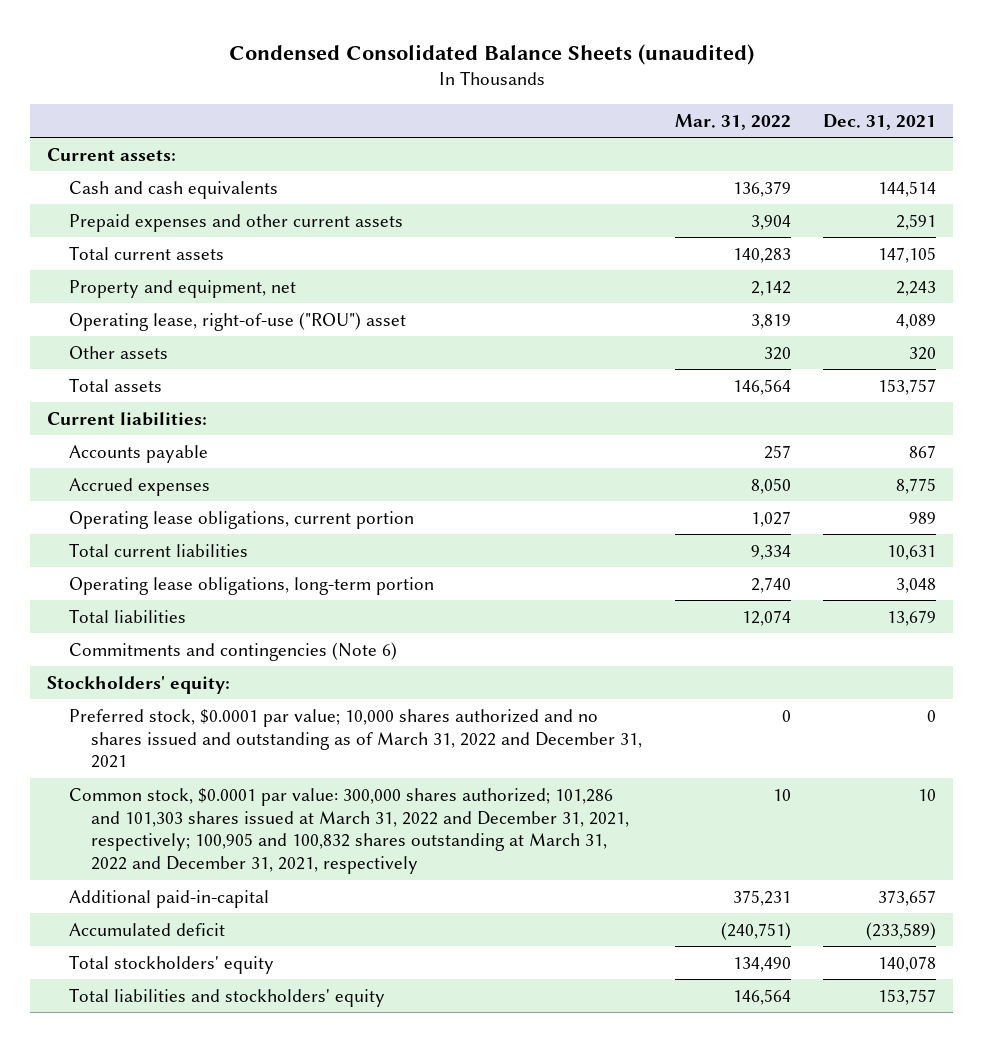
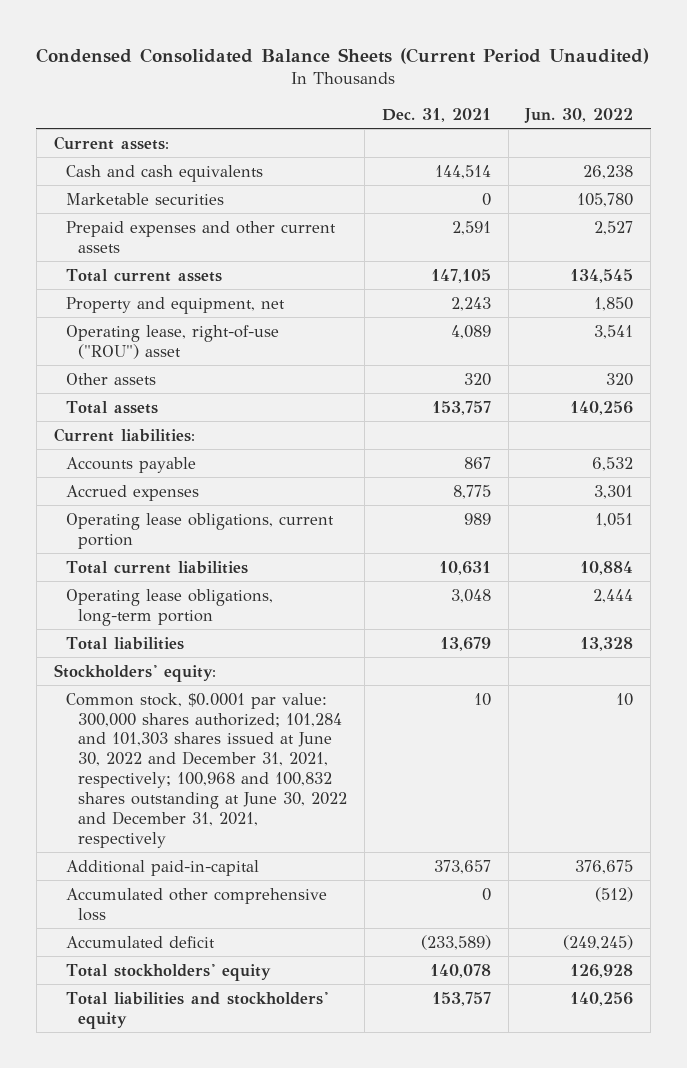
- Condensed Consolidated Balance Sheets (unaudited)
+ Condensed Consolidated Balance Sheets (Current Period Unaudited)
- | Mar. 31, 2022 | Dec. 31, 2021
+ | Dec. 31, 2021 | Jun. 30, 2022
+ Marketable securities | 0 | 105,780
- Commitments and contingencies (Note 6)
- Preferred stock, $0.0001 par value; 10,000 shares authorized and no shares issued and outstanding as of March 31, 2022 and December 31, 2021 | 0 | 0
- Common stock, $0.0001 par value: 300,000 shares authorized; 101,286 and 101,303 shares issued at March 31, 2022 and December 31, 2021, respectively; 100,905 and 100,832 shares outstanding at March 31, 2022 and December 31, 2021, respectively | 10 | 10
+ Common stock, $0.0001 par value: 300,000 shares authorized; 101,284 and 101,303 shares issued at June 30, 2022 and December 31, 2021, respectively; 100,968 and 100,832 shares outstanding at June 30, 2022 and December 31, 2021, respectively | 10 | 10
+ Accumulated other comprehensive loss | 0 | (512)

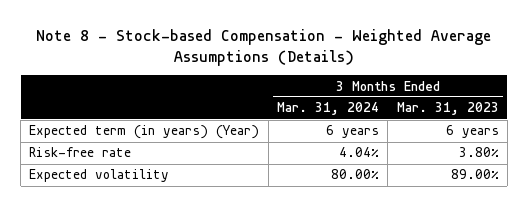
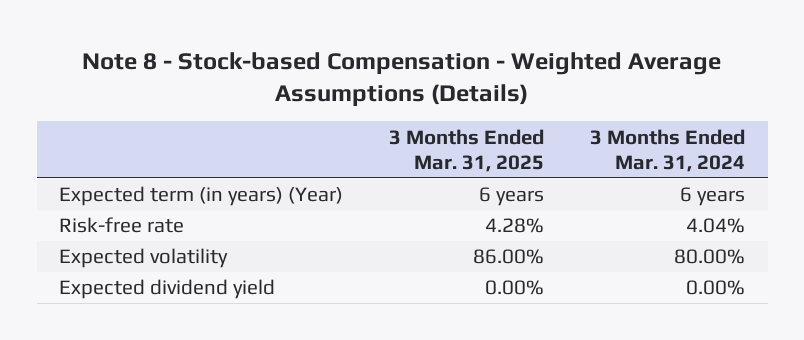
- | 3 Months Ended Mar. 31, 2024 | 3 Months Ended Mar. 31, 2023
+ | 3 Months Ended Mar. 31, 2025 | 3 Months Ended Mar. 31, 2024
+ Expected dividend yield | 0.00% | 0.00%

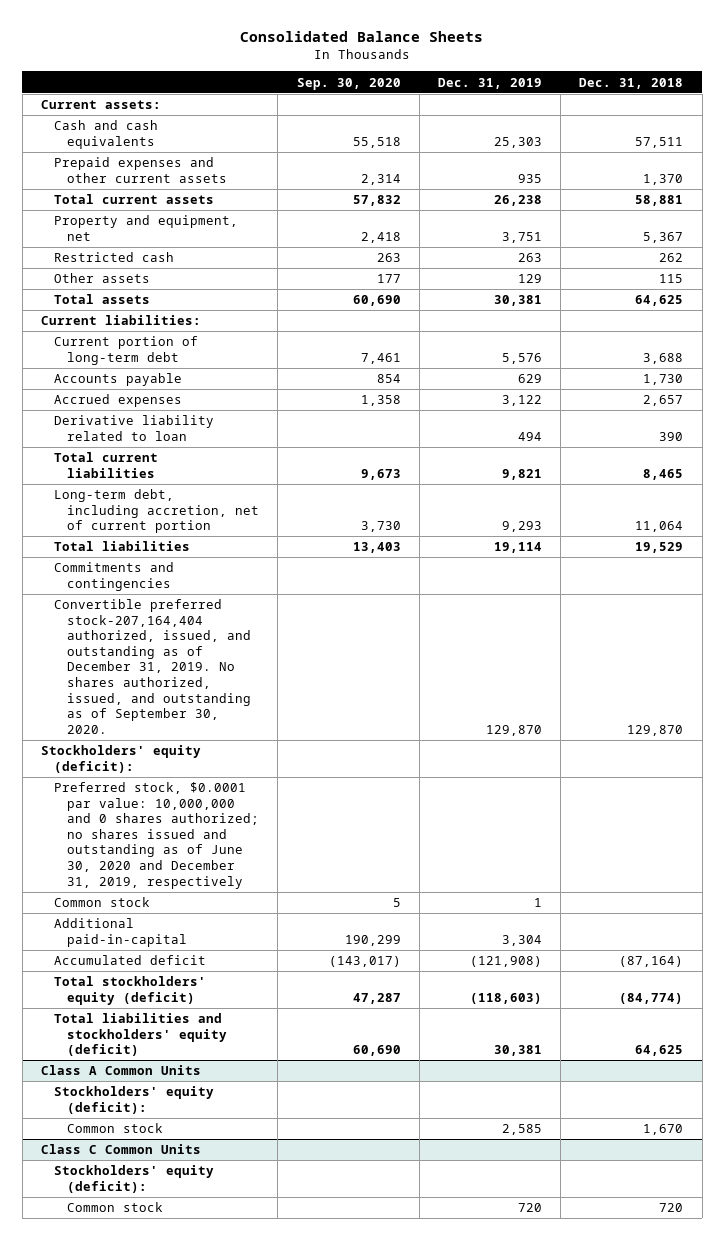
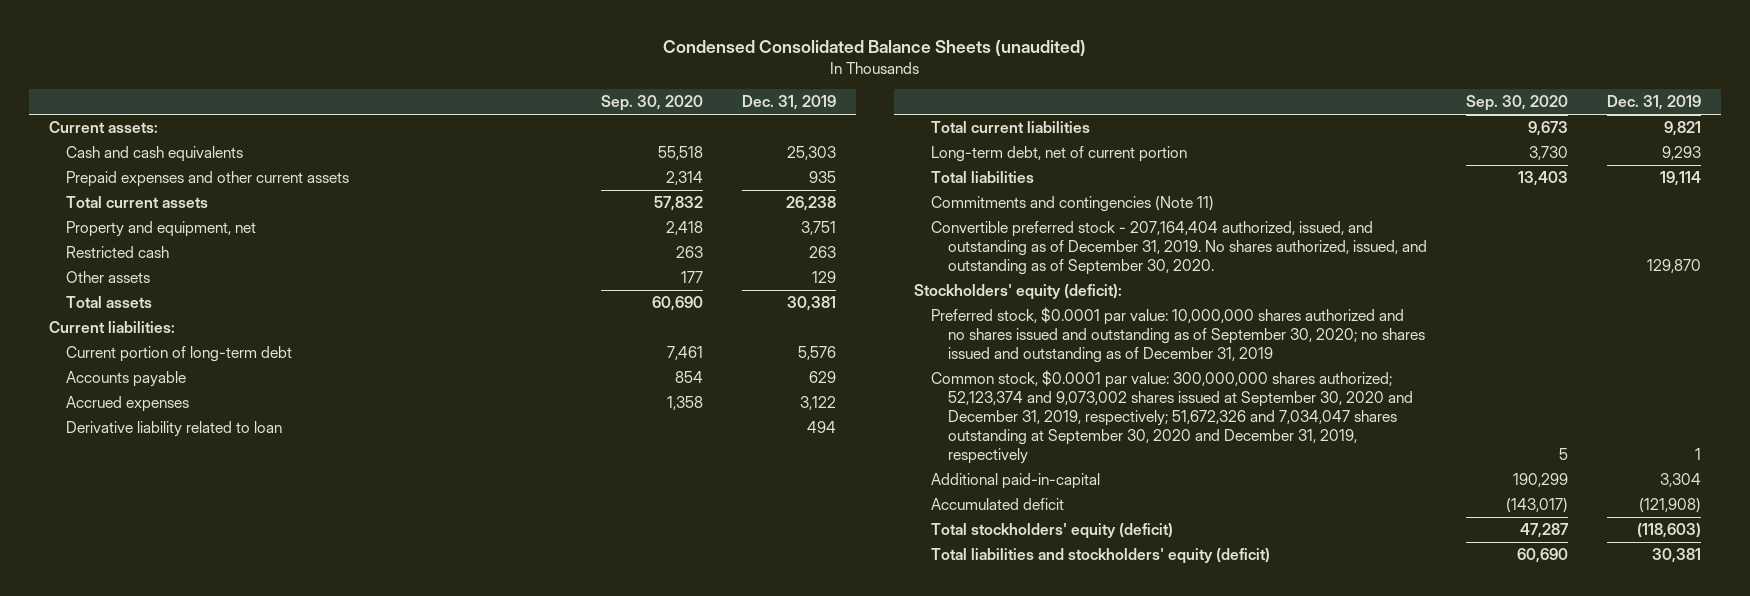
- Consolidated Balance Sheets
+ Condensed Consolidated Balance Sheets (unaudited)
- | Sep. 30, 2020 | Dec. 31, 2019 | Dec. 31, 2018
+ | Sep. 30, 2020 | Dec. 31, 2019
- Long-term debt, including accretion, net of current portion | 3,730 | 9,293 | 11,064
+ Long-term debt, net of current portion | 3,730 | 9,293
- Commitments and contingencies
- Convertible preferred stock-207,164,404 authorized, issued, and outstanding as of December 31, 2019. No shares authorized, issued, and outstanding as of September 30, 2020. | | 129,870 | 129,870
+ Commitments and contingencies (Note 11)
+ Convertible preferred stock - 207,164,404 authorized, issued, and outstanding as of December 31, 2019. No shares authorized, issued, and outstanding as of September 30, 2020. | | 129,870
- Preferred stock, $0.0001 par value: 10,000,000 and 0 shares authorized; no shares issued and outstanding as of June 30, 2020 and December 31, 2019, respectively
- Common stock | 5 | 1 |
+ Preferred stock, $0.0001 par value: 10,000,000 shares authorized and no shares issued and outstanding as of September 30, 2020; no shares issued and outstanding as of December 31, 2019
+ Common stock, $0.0001 par value: 300,000,000 shares authorized; 52,123,374 and 9,073,002 shares issued at September 30, 2020 and December 31, 2019, respectively; 51,672,326 and 7,034,047 shares outstanding at September 30, 2020 and December 31, 2019, respectively | 5 | 1
- Class A Common Units
- Stockholders' equity (deficit):
- Common stock | | 2,585 | 1,670
- Class C Common Units
- Stockholders' equity (deficit):
- Common stock | | 720 | 720

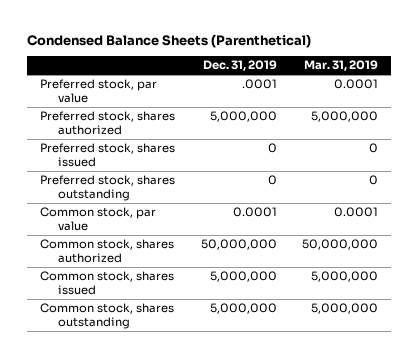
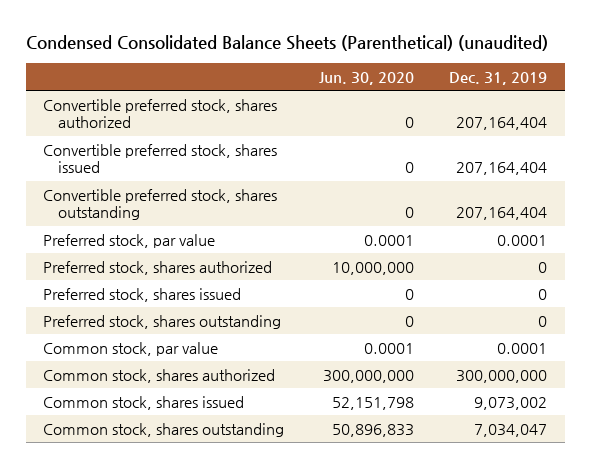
- Condensed Balance Sheets (Parenthetical)
+ Condensed Consolidated Balance Sheets (Parenthetical) (unaudited)
- | Dec. 31, 2019 | Mar. 31, 2019
+ | Jun. 30, 2020 | Dec. 31, 2019
- Preferred stock, par value | .0001 | 0.0001
- Preferred stock, shares authorized | 5,000,000 | 5,000,000
+ Convertible preferred stock, shares authorized | 0 | 207,164,404
+ Convertible preferred stock, shares issued | 0 | 207,164,404
+ Convertible preferred stock, shares outstanding | 0 | 207,164,404
+ Preferred stock, par value | 0.0001 | 0.0001
+ Preferred stock, shares authorized | 10,000,000 | 0
- Common stock, shares authorized | 50,000,000 | 50,000,000
- Common stock, shares issued | 5,000,000 | 5,000,000
- Common stock, shares outstanding | 5,000,000 | 5,000,000
+ Common stock, shares authorized | 300,000,000 | 300,000,000
+ Common stock, shares issued | 52,151,798 | 9,073,002
+ Common stock, shares outstanding | 50,896,833 | 7,034,047

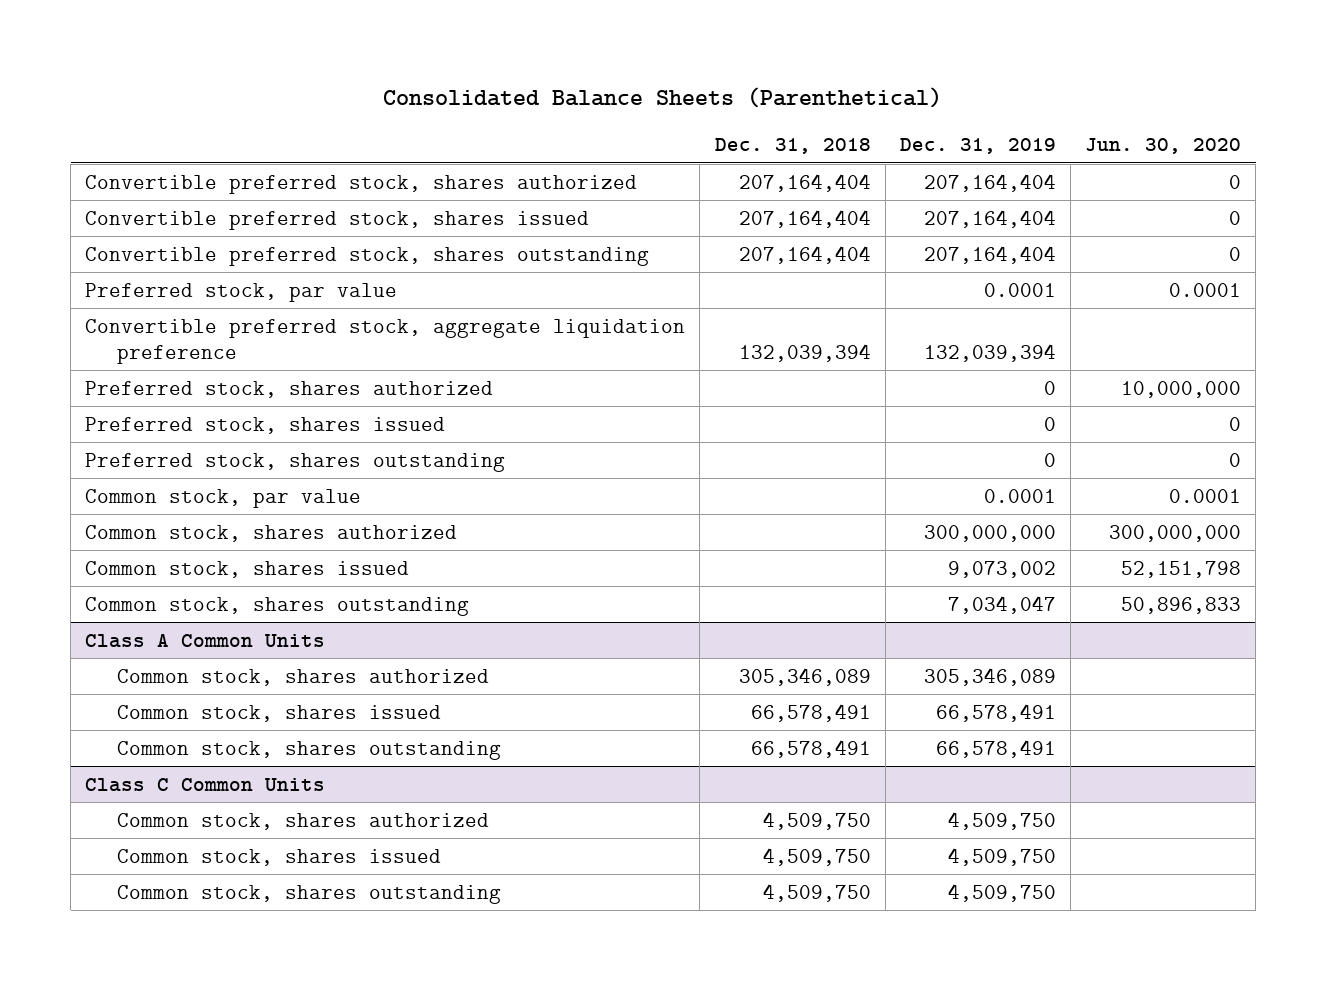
- Condensed Consolidated Balance Sheets (Parenthetical) (unaudited)
+ Consolidated Balance Sheets (Parenthetical)
- | Jun. 30, 2020 | Dec. 31, 2019
+ | Dec. 31, 2018 | Dec. 31, 2019 | Jun. 30, 2020
+ Convertible preferred stock, aggregate liquidation preference | 132,039,394 | 132,039,394 |
+ Class A Common Units
+ Common stock, shares authorized | 305,346,089 | 305,346,089 |
+ Common stock, shares issued | 66,578,491 | 66,578,491 |
+ Common stock, shares outstanding | 66,578,491 | 66,578,491 |
+ Class C Common Units
+ Common stock, shares authorized | 4,509,750 | 4,509,750 |
+ Common stock, shares issued | 4,509,750 | 4,509,750 |
+ Common stock, shares outstanding | 4,509,750 | 4,509,750 |

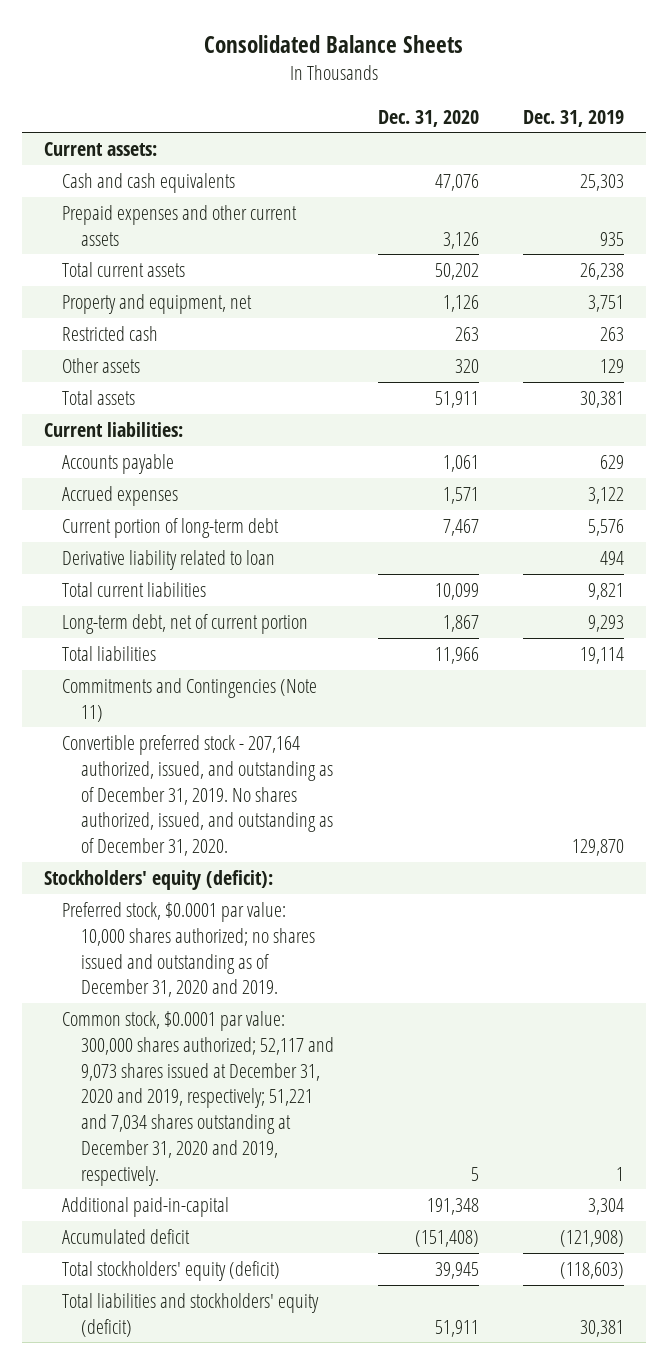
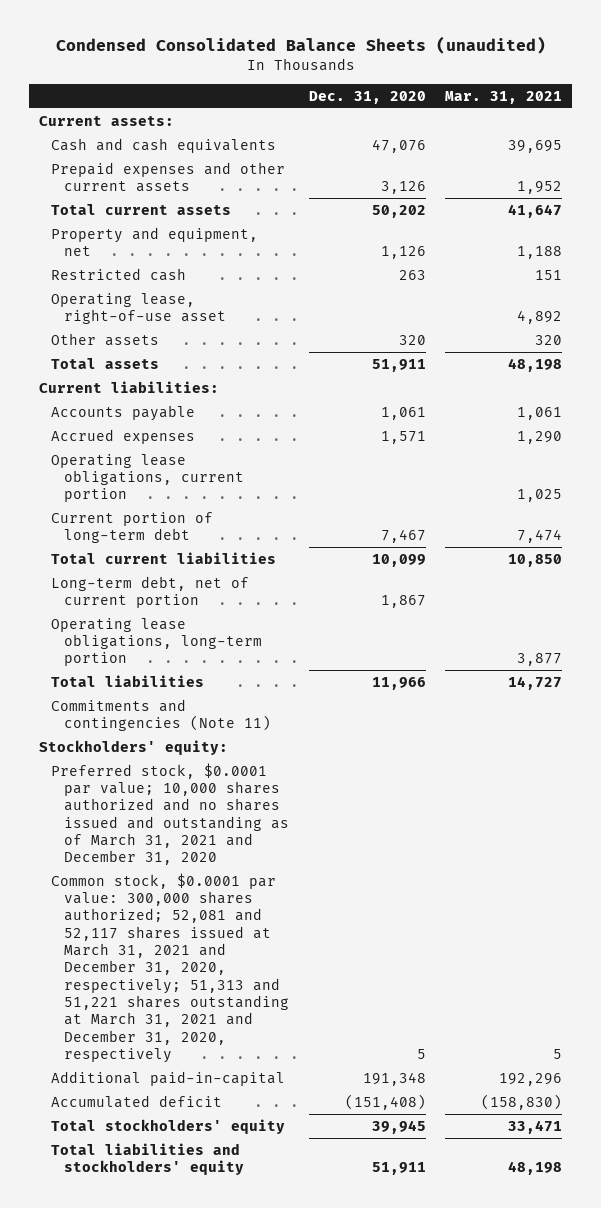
- Consolidated Balance Sheets
+ Condensed Consolidated Balance Sheets (unaudited)
- | Dec. 31, 2020 | Dec. 31, 2019
+ | Dec. 31, 2020 | Mar. 31, 2021
+ Operating lease, right-of-use asset | | 4,892
+ Operating lease obligations, current portion | | 1,025
- Derivative liability related to loan | | 494
+ Operating lease obligations, long-term portion | | 3,877
- Commitments and Contingencies (Note 11)
- Convertible preferred stock - 207,164 authorized, issued, and outstanding as of December 31, 2019. No shares authorized, issued, and outstanding as of December 31, 2020. | | 129,870
- Stockholders' equity (deficit):
- Preferred stock, $0.0001 par value: 10,000 shares authorized; no shares issued and outstanding as of December 31, 2020 and 2019.
- Common stock, $0.0001 par value: 300,000 shares authorized; 52,117 and 9,073 shares issued at December 31, 2020 and 2019, respectively; 51,221 and 7,034 shares outstanding at December 31, 2020 and 2019, respectively. | 5 | 1
+ Commitments and contingencies (Note 11)
+ Stockholders' equity:
+ Preferred stock, $0.0001 par value; 10,000 shares authorized and no shares issued and outstanding as of March 31, 2021 and December 31, 2020
+ Common stock, $0.0001 par value: 300,000 shares authorized; 52,081 and 52,117 shares issued at March 31, 2021 and December 31, 2020, respectively; 51,313 and 51,221 shares outstanding at March 31, 2021 and December 31, 2020, respectively | 5 | 5
- Total stockholders' equity (deficit) | 39,945 | (118,603)
- Total liabilities and stockholders' equity (deficit) | 51,911 | 30,381
+ Total stockholders' equity | 39,945 | 33,471
+ Total liabilities and stockholders' equity | 51,911 | 48,198

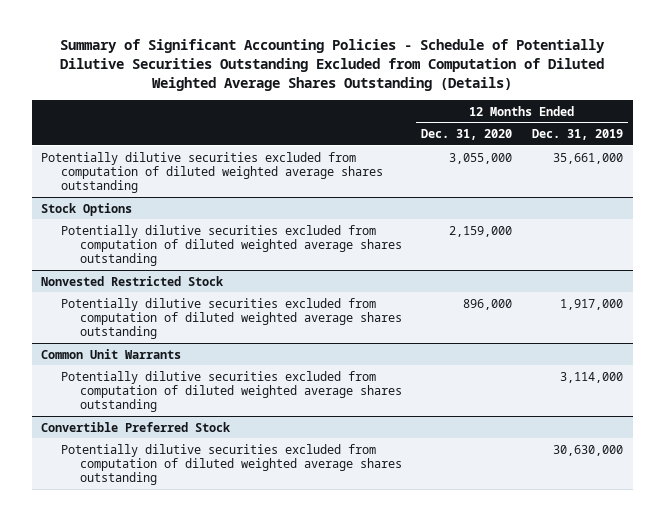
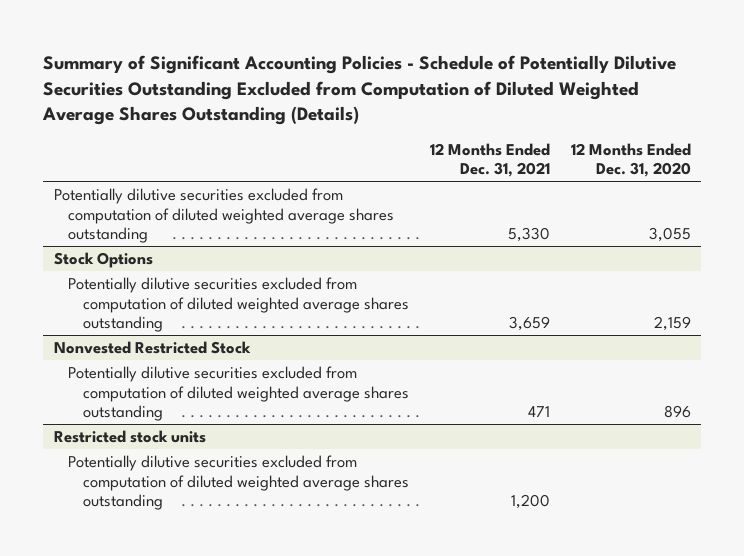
- | 12 Months Ended Dec. 31, 2020 | 12 Months Ended Dec. 31, 2019
+ | 12 Months Ended Dec. 31, 2021 | 12 Months Ended Dec. 31, 2020
- Potentially dilutive securities excluded from computation of diluted weighted average shares outstanding | 3,055,000 | 35,661,000
+ Potentially dilutive securities excluded from computation of diluted weighted average shares outstanding | 5,330 | 3,055
@ Stock Options
- Potentially dilutive securities excluded from computation of diluted weighted average shares outstanding | 2,159,000 |
+ Potentially dilutive securities excluded from computation of diluted weighted average shares outstanding | 3,659 | 2,159
@ Nonvested Restricted Stock
- Potentially dilutive securities excluded from computation of diluted weighted average shares outstanding | 896,000 | 1,917,000
- Common Unit Warrants
- Potentially dilutive securities excluded from computation of diluted weighted average shares outstanding | | 3,114,000
- Convertible Preferred Stock
@ Nonvested Restricted Stock
+ Potentially dilutive securities excluded from computation of diluted weighted average shares outstanding | 471 | 896
+ Restricted stock units

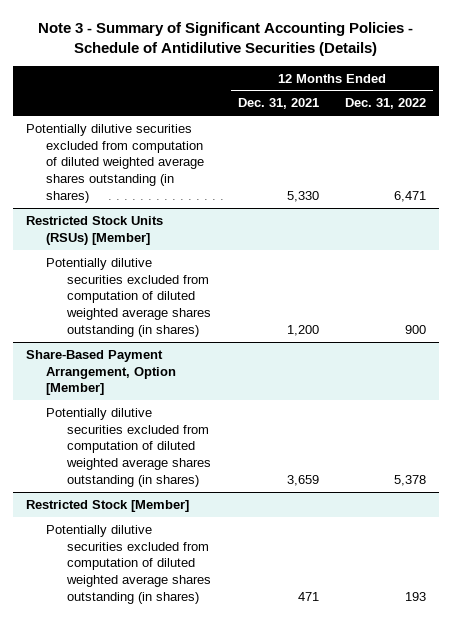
- Summary of Significant Accounting Policies - Schedule of Potentially Dilutive Securities Outstanding Excluded from Computation of Diluted Weighted Average Shares Outstanding (Details)
+ Note 3 - Summary of Significant Accounting Policies - Schedule of Antidilutive Securities (Details)
- | 12 Months Ended Dec. 31, 2021 | 12 Months Ended Dec. 31, 2020
+ | 12 Months Ended Dec. 31, 2021 | 12 Months Ended Dec. 31, 2022
- Potentially dilutive securities excluded from computation of diluted weighted average shares outstanding | 5,330 | 3,055
- Stock Options
- Potentially dilutive securities excluded from computation of diluted weighted average shares outstanding | 3,659 | 2,159
- Nonvested Restricted Stock
- Potentially dilutive securities excluded from computation of diluted weighted average shares outstanding | 471 | 896
- Restricted stock units
- Potentially dilutive securities excluded from computation of diluted weighted average shares outstanding | 1,200 |
+ Potentially dilutive securities excluded from computation of diluted weighted average shares outstanding (in shares) | 5,330 | 6,471
+ Restricted Stock Units (RSUs) [Member]
+ Potentially dilutive securities excluded from computation of diluted weighted average shares outstanding (in shares) | 1,200 | 900
+ Share-Based Payment Arrangement, Option [Member]
+ Potentially dilutive securities excluded from computation of diluted weighted average shares outstanding (in shares) | 3,659 | 5,378
+ Restricted Stock [Member]
+ Potentially dilutive securities excluded from computation of diluted weighted average shares outstanding (in shares) | 471 | 193

